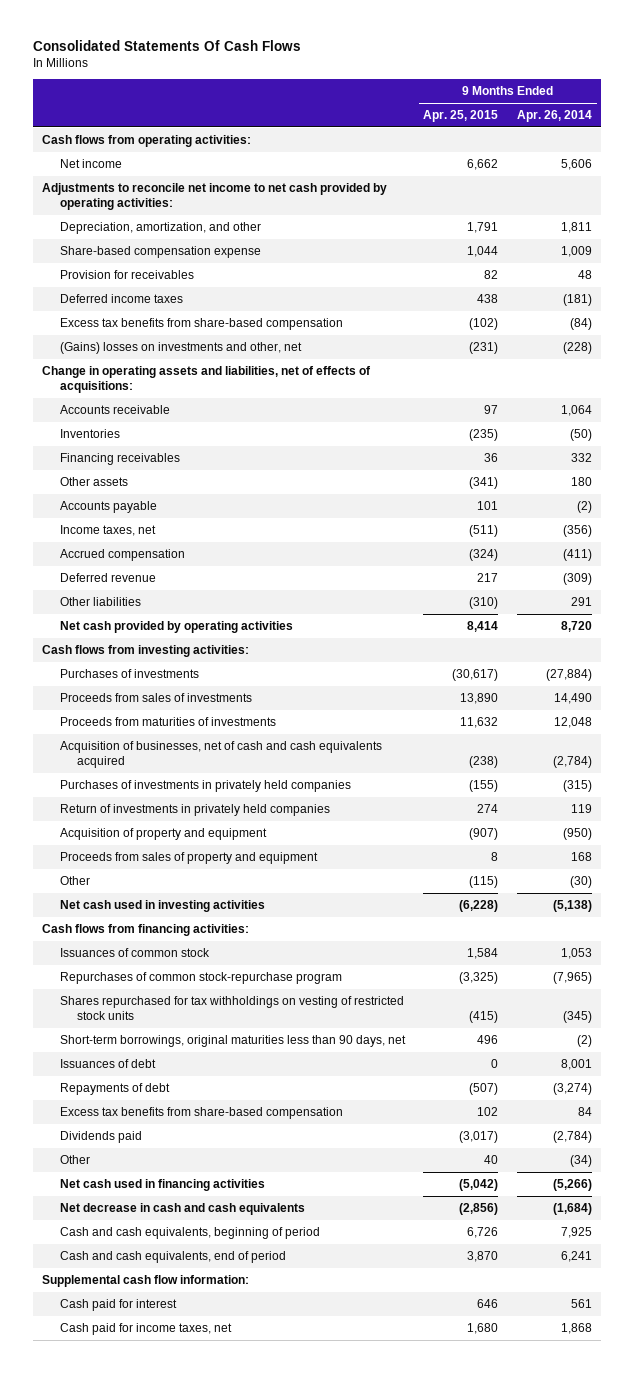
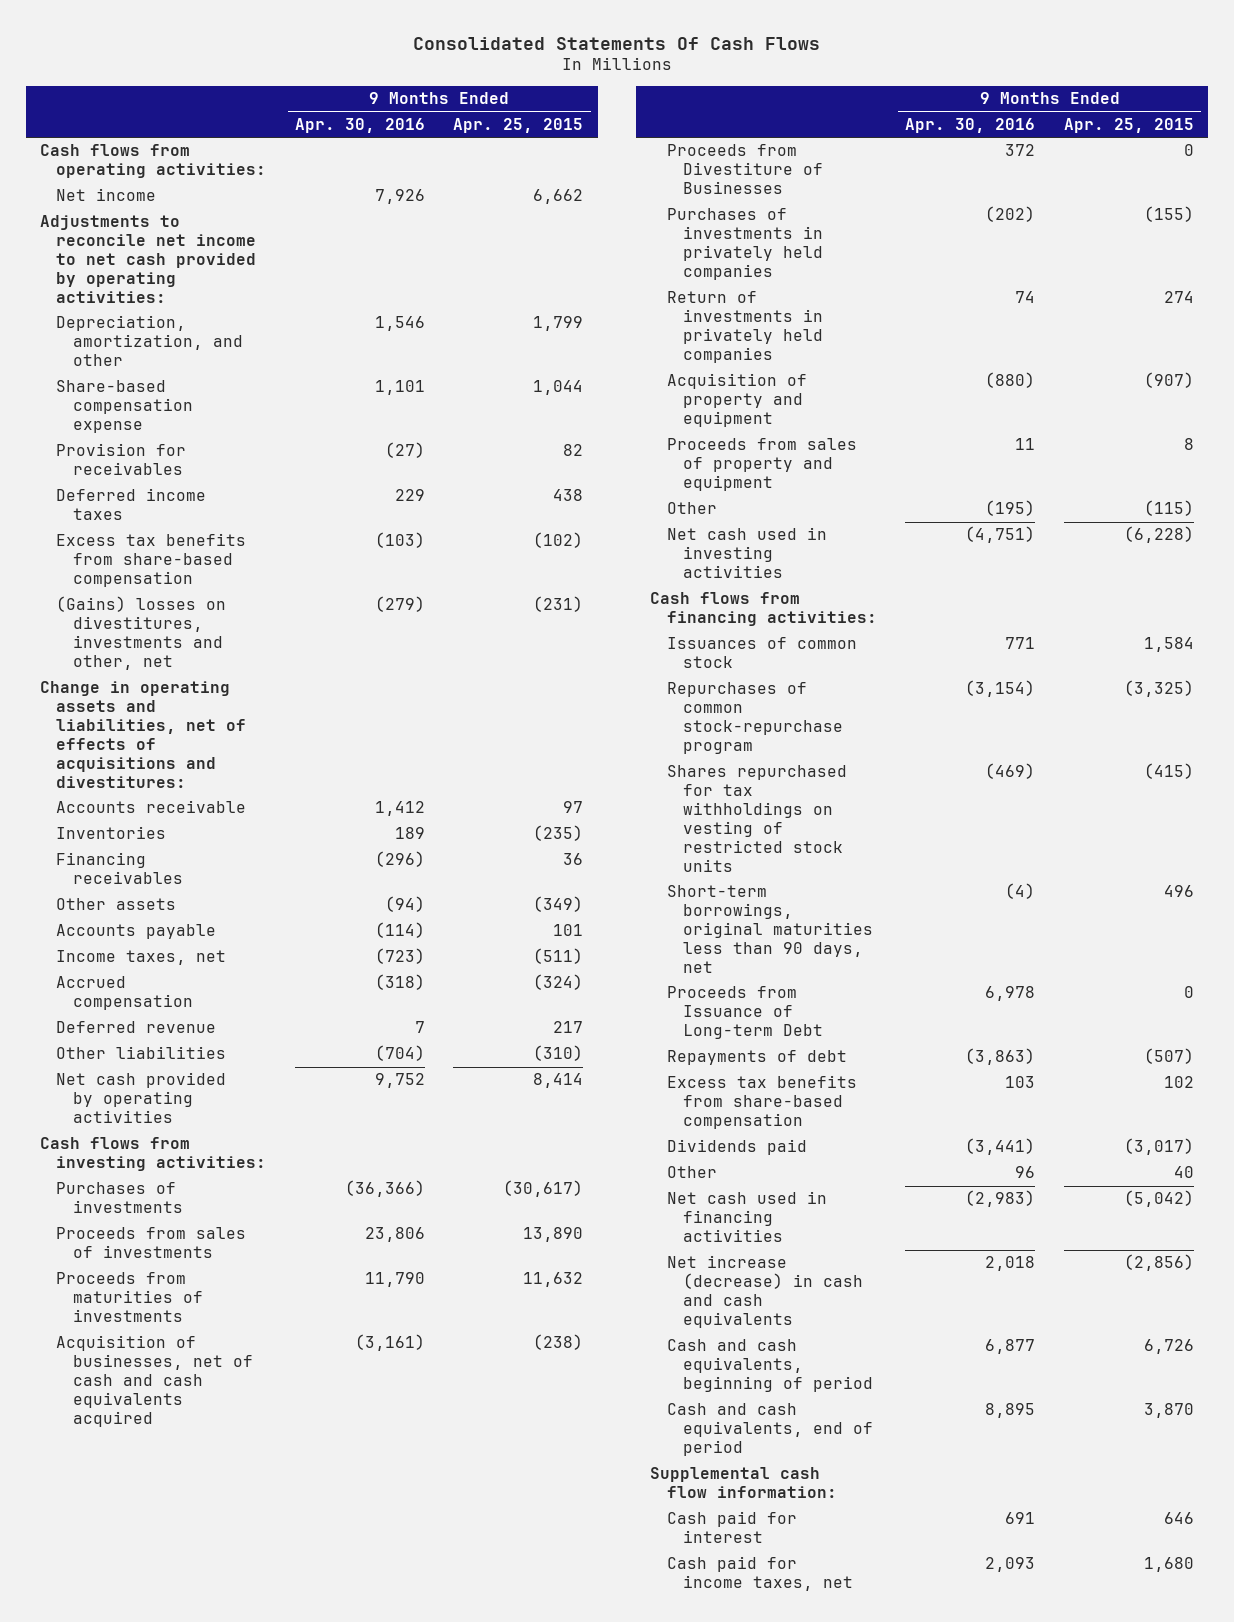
- | 9 Months Ended Apr. 25, 2015 | 9 Months Ended Apr. 26, 2014
+ | 9 Months Ended Apr. 30, 2016 | 9 Months Ended Apr. 25, 2015
- Depreciation, amortization, and other | 1,791 | 1,811
+ Depreciation, amortization, and other | 1,546 | 1,799
- (Gains) losses on investments and other, net | (231) | (228)
- Change in operating assets and liabilities, net of effects of acquisitions:
+ (Gains) losses on divestitures, investments and other, net | (279) | (231)
+ Change in operating assets and liabilities, net of effects of acquisitions and divestitures:
- Other assets | (341) | 180
+ Other assets | (94) | (349)
+ Proceeds from Divestiture of Businesses | 372 | 0
- Issuances of debt | 0 | 8,001
+ Proceeds from Issuance of Long-term Debt | 6,978 | 0
- Net decrease in cash and cash equivalents | (2,856) | (1,684)
+ Net increase (decrease) in cash and cash equivalents | 2,018 | (2,856)

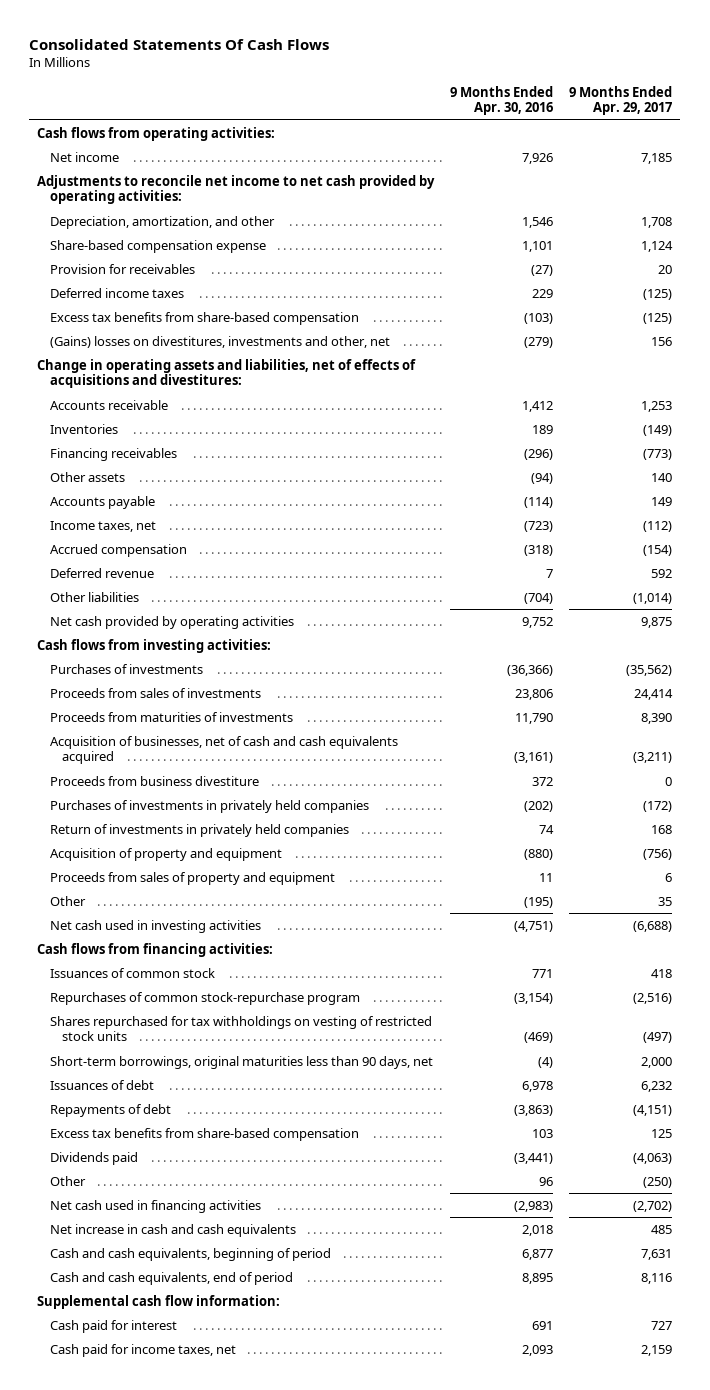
- | 9 Months Ended Apr. 30, 2016 | 9 Months Ended Apr. 25, 2015
+ | 9 Months Ended Apr. 30, 2016 | 9 Months Ended Apr. 29, 2017
- Proceeds from Divestiture of Businesses | 372 | 0
+ Proceeds from business divestiture | 372 | 0
- Proceeds from Issuance of Long-term Debt | 6,978 | 0
+ Issuances of debt | 6,978 | 6,232
- Net increase (decrease) in cash and cash equivalents | 2,018 | (2,856)
+ Net increase in cash and cash equivalents | 2,018 | 485

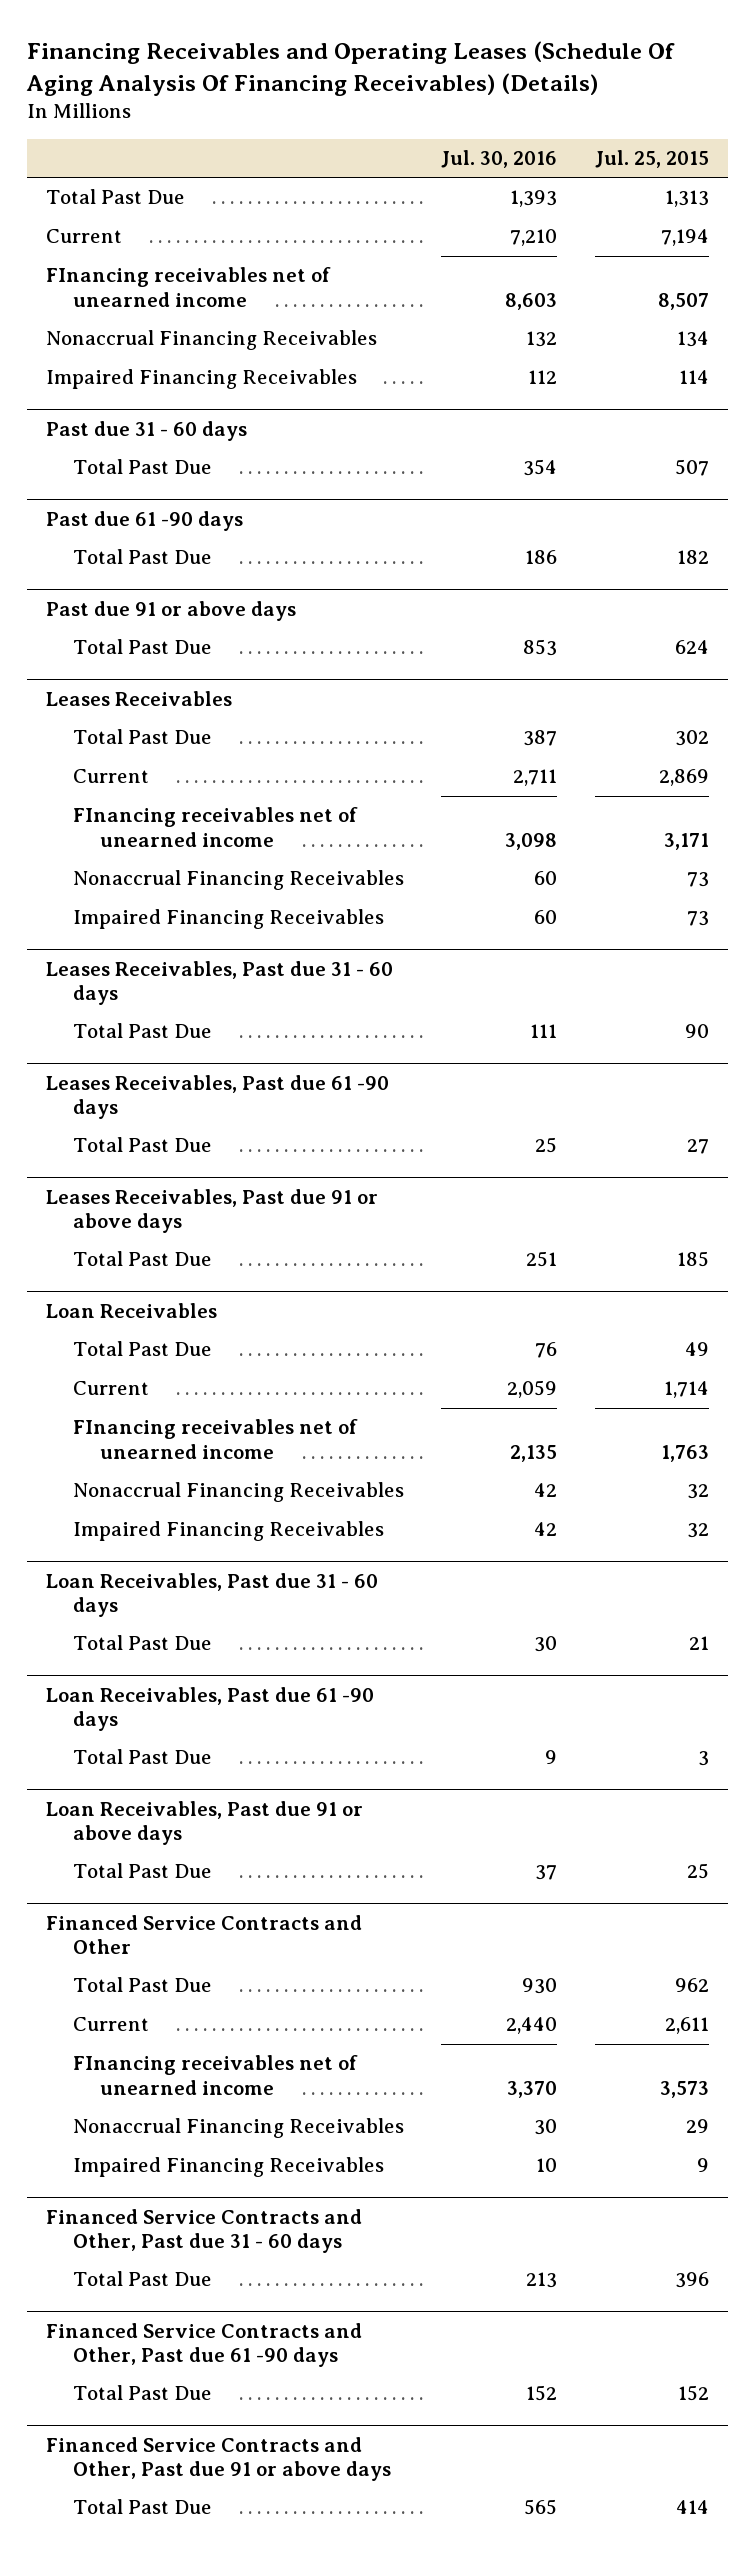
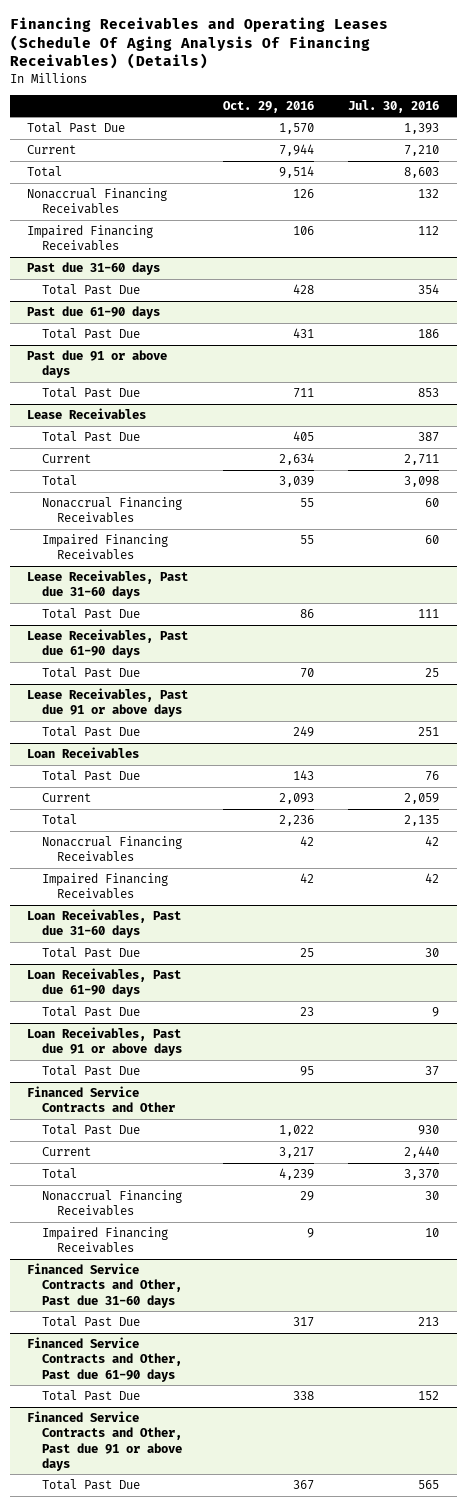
- | Jul. 30, 2016 | Jul. 25, 2015
+ | Oct. 29, 2016 | Jul. 30, 2016
- FInancing receivables net of unearned income | 8,603 | 8,507
+ Total | 9,514 | 8,603
- Past due 31 - 60 days
+ Past due 31-60 days
- Past due 61 -90 days
+ Past due 61-90 days
- Leases Receivables
+ Lease Receivables
- FInancing receivables net of unearned income | 3,098 | 3,171
+ Total | 3,039 | 3,098
- Leases Receivables, Past due 31 - 60 days
+ Lease Receivables, Past due 31-60 days
- Leases Receivables, Past due 61 -90 days
+ Lease Receivables, Past due 61-90 days
- Leases Receivables, Past due 91 or above days
+ Lease Receivables, Past due 91 or above days
@ Loan Receivables
- FInancing receivables net of unearned income | 2,135 | 1,763
+ Total | 2,236 | 2,135
- Loan Receivables, Past due 31 - 60 days
+ Loan Receivables, Past due 31-60 days
- Loan Receivables, Past due 61 -90 days
+ Loan Receivables, Past due 61-90 days
@ Financed Service Contracts and Other
- FInancing receivables net of unearned income | 3,370 | 3,573
+ Total | 4,239 | 3,370
- Financed Service Contracts and Other, Past due 31 - 60 days
+ Financed Service Contracts and Other, Past due 31-60 days
- Financed Service Contracts and Other, Past due 61 -90 days
+ Financed Service Contracts and Other, Past due 61-90 days

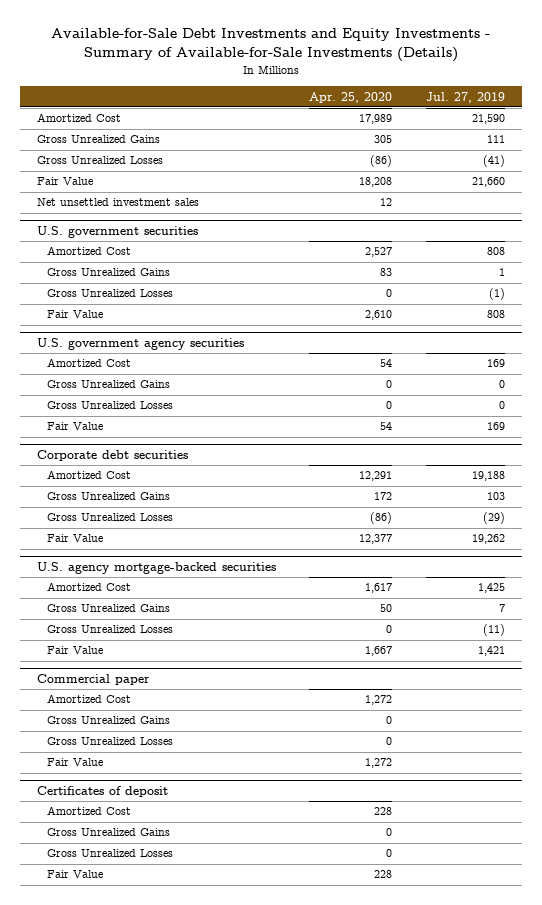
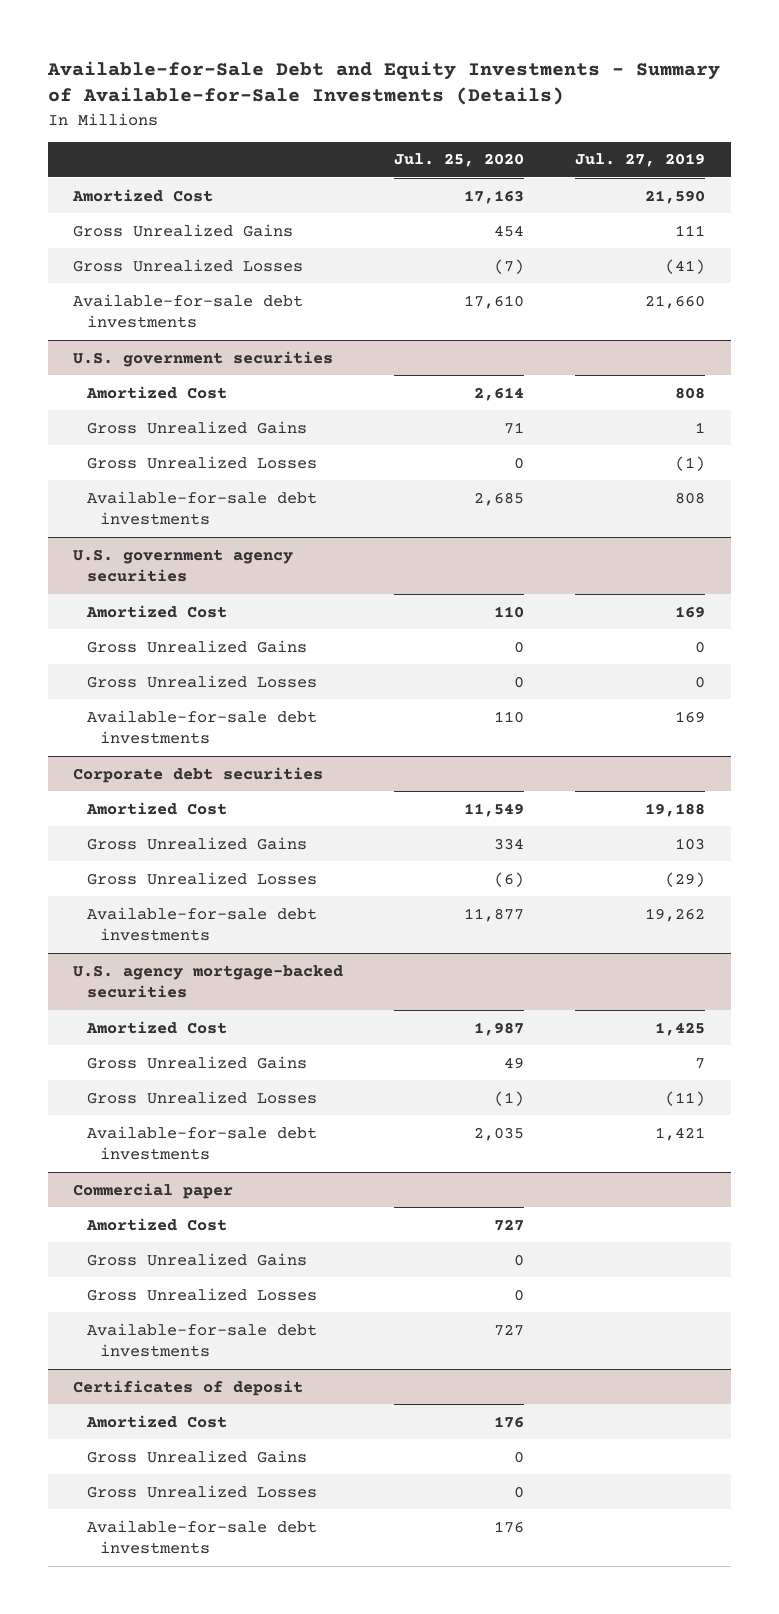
- Available-for-Sale Debt Investments and Equity Investments - Summary of Available-for-Sale Investments (Details)
+ Available-for-Sale Debt and Equity Investments - Summary of Available-for-Sale Investments (Details)
- | Apr. 25, 2020 | Jul. 27, 2019
+ | Jul. 25, 2020 | Jul. 27, 2019
- Fair Value | 18,208 | 21,660
- Net unsettled investment sales | 12 |
+ Available-for-sale debt investments | 17,610 | 21,660
@ U.S. government securities
- Fair Value | 2,610 | 808
+ Available-for-sale debt investments | 2,685 | 808
@ U.S. government agency securities
- Fair Value | 54 | 169
+ Available-for-sale debt investments | 110 | 169
@ Corporate debt securities
- Fair Value | 12,377 | 19,262
+ Available-for-sale debt investments | 11,877 | 19,262
@ U.S. agency mortgage-backed securities
- Fair Value | 1,667 | 1,421
+ Available-for-sale debt investments | 2,035 | 1,421
@ Commercial paper
- Fair Value | 1,272 |
+ Available-for-sale debt investments | 727 |
@ Certificates of deposit
- Fair Value | 228 |
+ Available-for-sale debt investments | 176 |

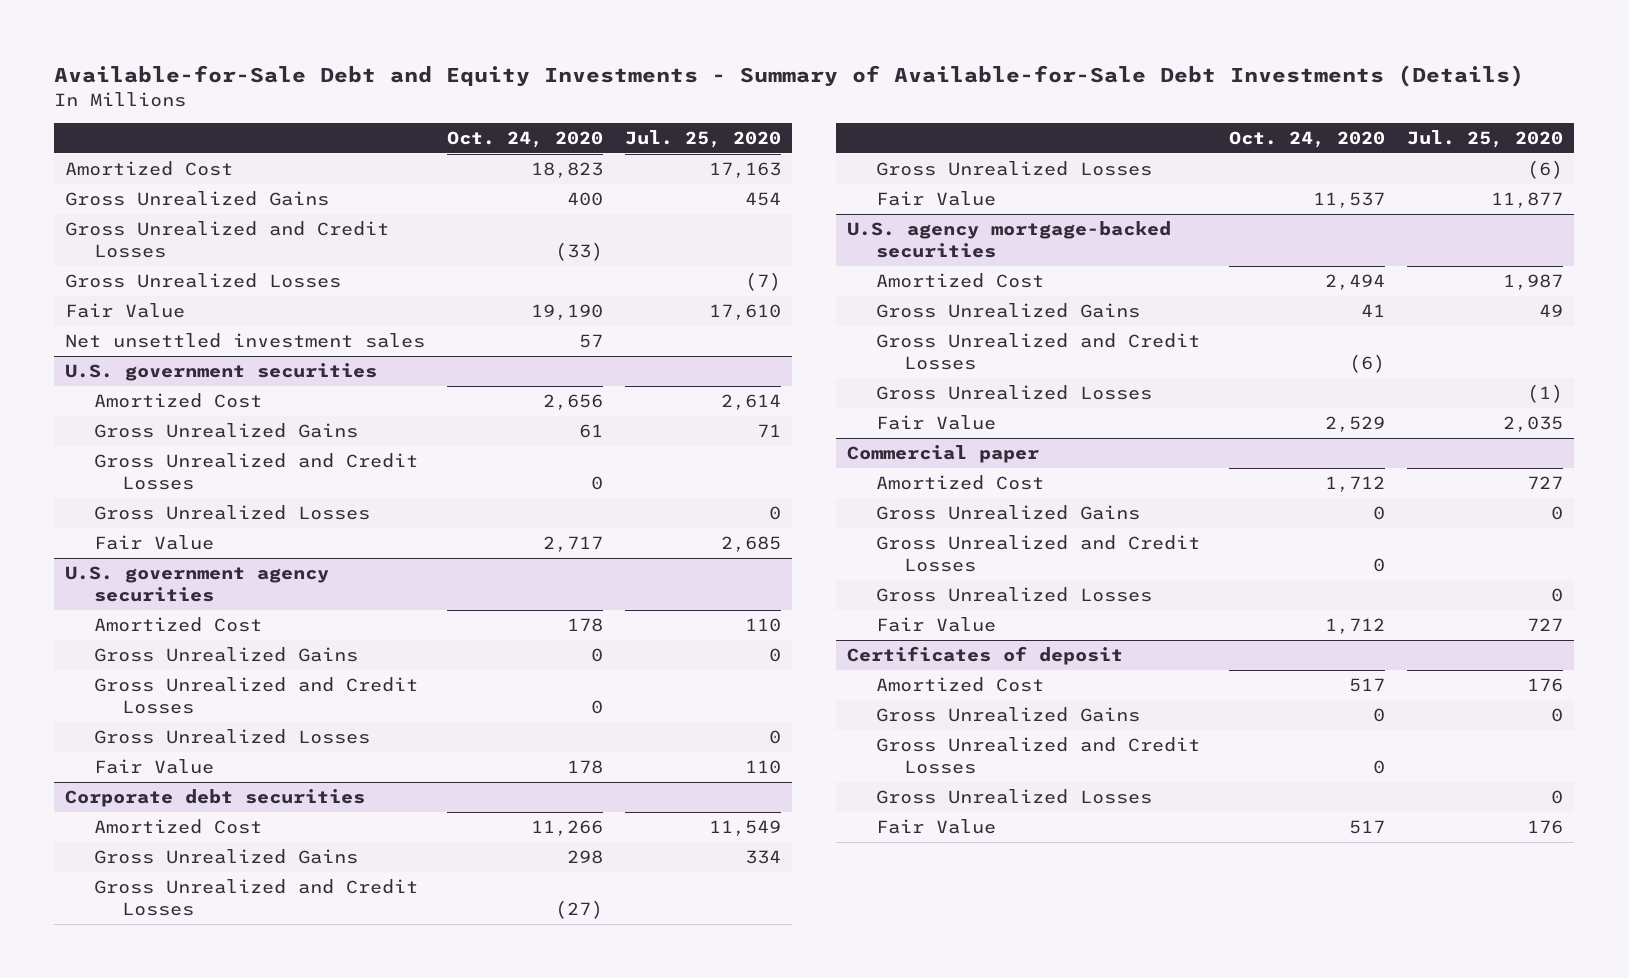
- Available-for-Sale Debt and Equity Investments - Summary of Available-for-Sale Investments (Details)
+ Available-for-Sale Debt and Equity Investments - Summary of Available-for-Sale Debt Investments (Details)
- | Jul. 25, 2020 | Jul. 27, 2019
+ | Oct. 24, 2020 | Jul. 25, 2020
+ Gross Unrealized and Credit Losses | (33) |
- Available-for-sale debt investments | 17,610 | 21,660
+ Fair Value | 19,190 | 17,610
+ Net unsettled investment sales | 57 |
@ U.S. government securities
+ Gross Unrealized and Credit Losses | 0 |
- Available-for-sale debt investments | 2,685 | 808
+ Fair Value | 2,717 | 2,685
@ U.S. government agency securities
+ Gross Unrealized and Credit Losses | 0 |
- Available-for-sale debt investments | 110 | 169
+ Fair Value | 178 | 110
@ Corporate debt securities
+ Gross Unrealized and Credit Losses | (27) |
- Available-for-sale debt investments | 11,877 | 19,262
+ Fair Value | 11,537 | 11,877
@ U.S. agency mortgage-backed securities
+ Gross Unrealized and Credit Losses | (6) |
- Available-for-sale debt investments | 2,035 | 1,421
+ Fair Value | 2,529 | 2,035
@ Commercial paper
+ Gross Unrealized and Credit Losses | 0 |
- Available-for-sale debt investments | 727 |
+ Fair Value | 1,712 | 727
@ Certificates of deposit
+ Gross Unrealized and Credit Losses | 0 |
- Available-for-sale debt investments | 176 |
+ Fair Value | 517 | 176

